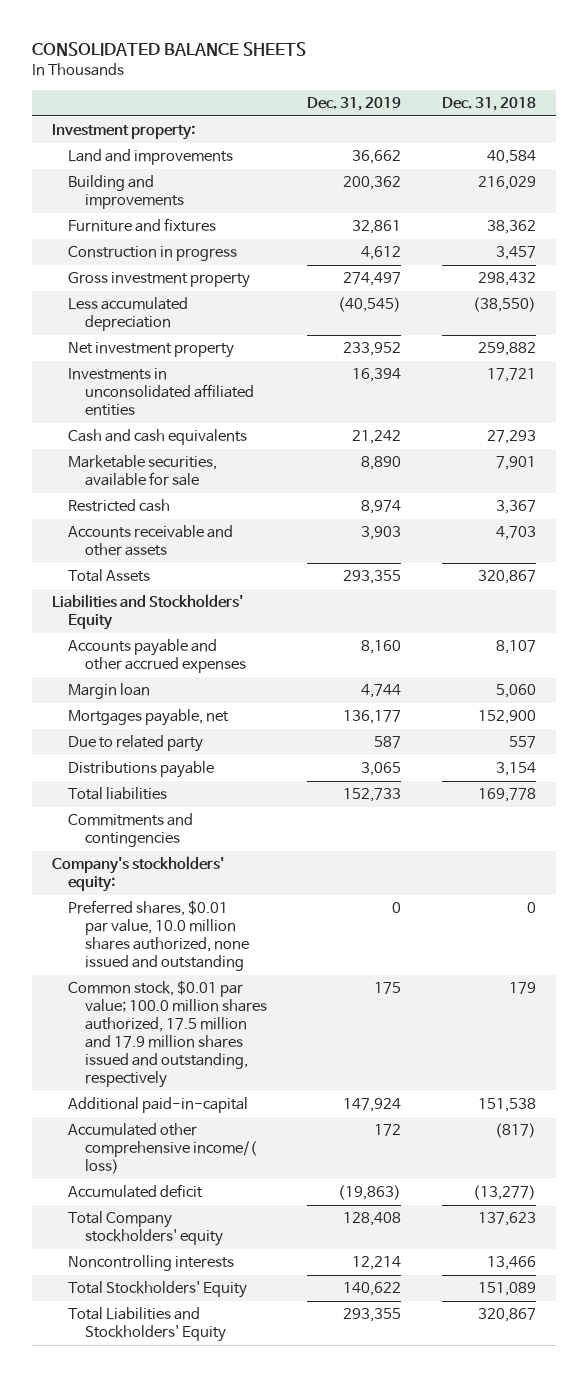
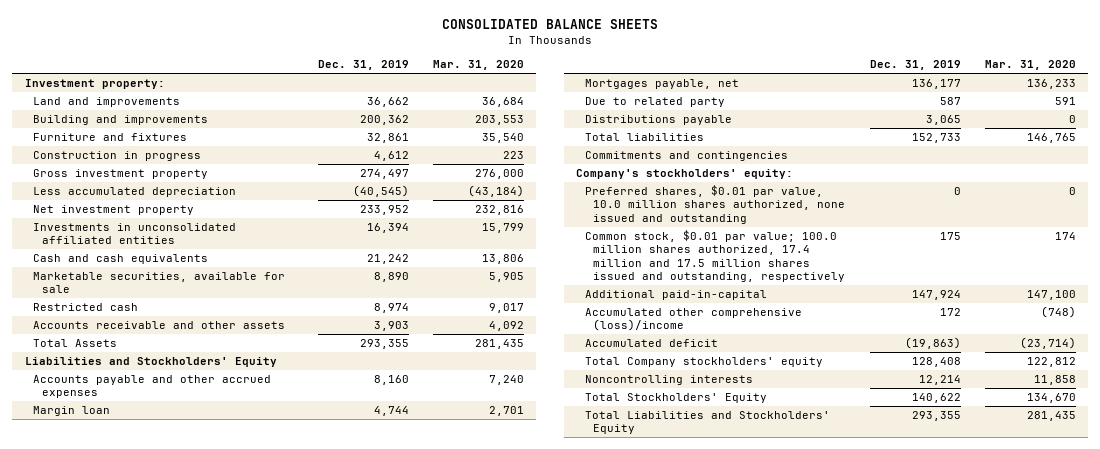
- | Dec. 31, 2019 | Dec. 31, 2018
+ | Dec. 31, 2019 | Mar. 31, 2020
- Common stock, $0.01 par value; 100.0 million shares authorized, 17.5 million and 17.9 million shares issued and outstanding, respectively | 175 | 179
+ Common stock, $0.01 par value; 100.0 million shares authorized, 17.4 million and 17.5 million shares issued and outstanding, respectively | 175 | 174
- Accumulated other comprehensive income/( loss) | 172 | (817)
+ Accumulated other comprehensive (loss)/income | 172 | (748)

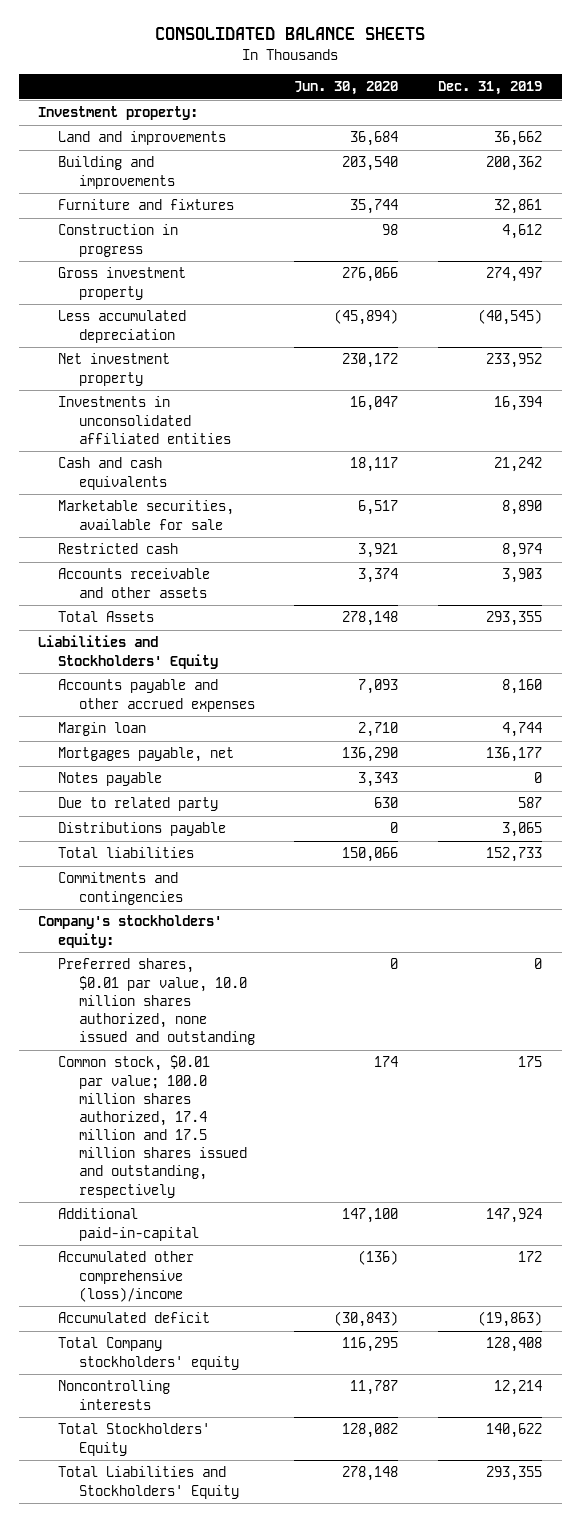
- | Dec. 31, 2019 | Mar. 31, 2020
+ | Jun. 30, 2020 | Dec. 31, 2019
+ Notes payable | 3,343 | 0

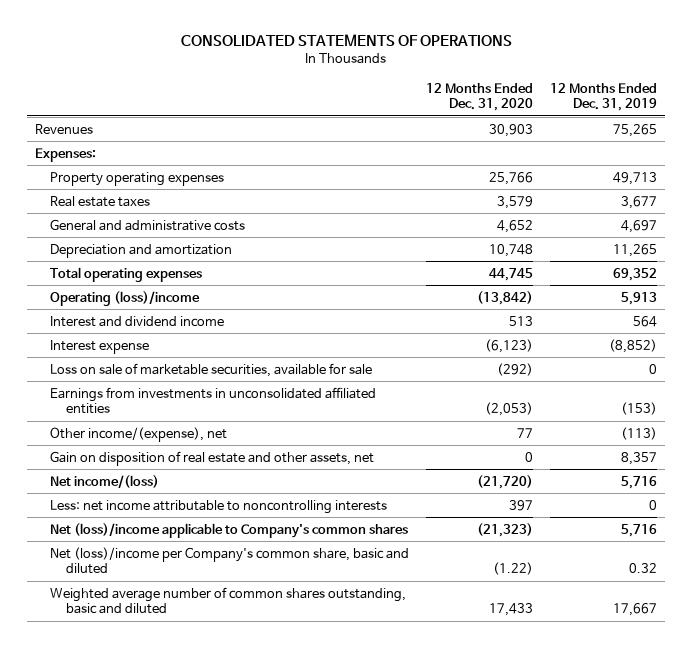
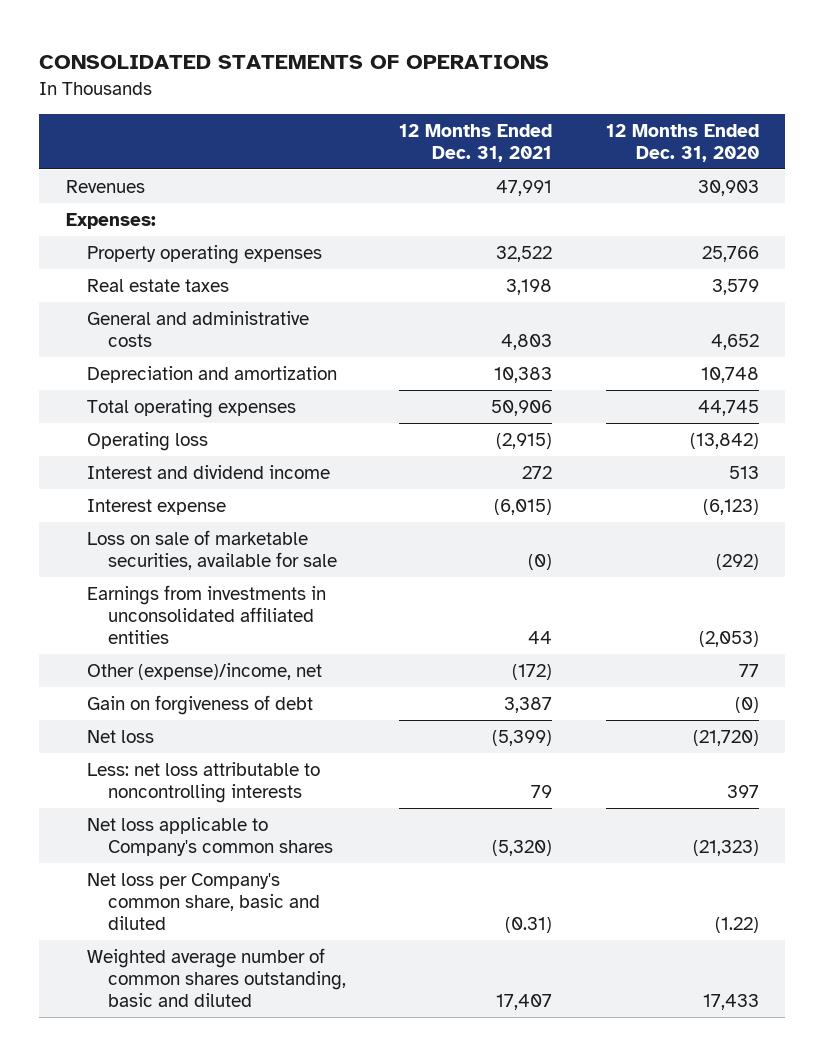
- | 12 Months Ended Dec. 31, 2020 | 12 Months Ended Dec. 31, 2019
+ | 12 Months Ended Dec. 31, 2021 | 12 Months Ended Dec. 31, 2020
- Operating (loss)/income | (13,842) | 5,913
+ Operating loss | (2,915) | (13,842)
- Other income/(expense), net | 77 | (113)
- Gain on disposition of real estate and other assets, net | 0 | 8,357
- Net income/(loss) | (21,720) | 5,716
- Less: net income attributable to noncontrolling interests | 397 | 0
- Net (loss)/income applicable to Company's common shares | (21,323) | 5,716
- Net (loss)/income per Company's common share, basic and diluted | (1.22) | 0.32
+ Other (expense)/income, net | (172) | 77
+ Gain on forgiveness of debt | 3,387 | (0)
+ Net loss | (5,399) | (21,720)
+ Less: net loss attributable to noncontrolling interests | 79 | 397
+ Net loss applicable to Company's common shares | (5,320) | (21,323)
+ Net loss per Company's common share, basic and diluted | (0.31) | (1.22)

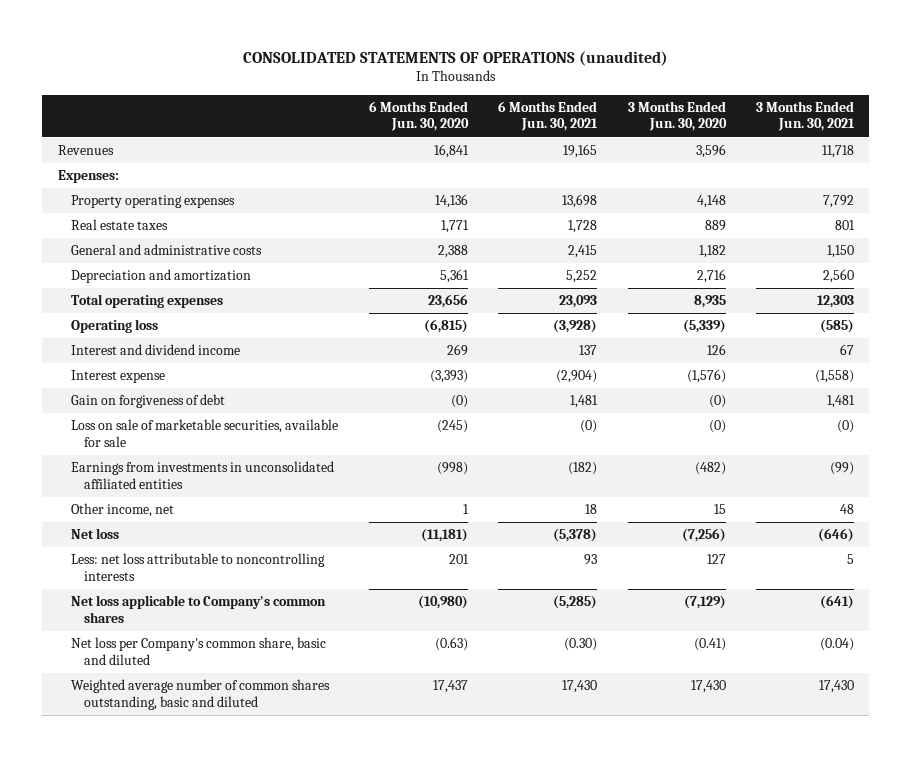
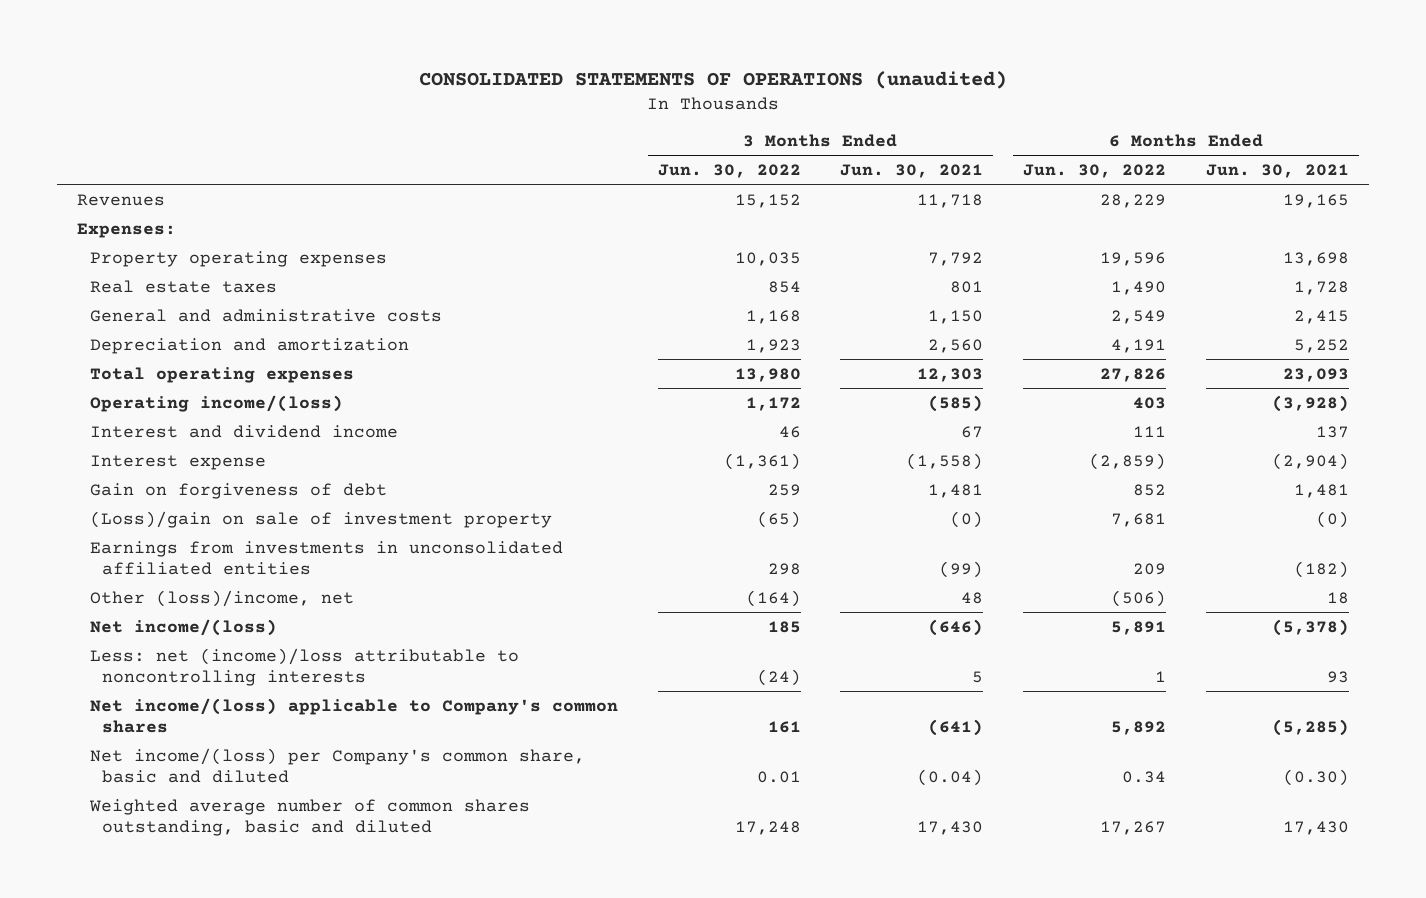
- | 6 Months Ended Jun. 30, 2020 | 6 Months Ended Jun. 30, 2021 | 3 Months Ended Jun. 30, 2020 | 3 Months Ended Jun. 30, 2021
+ | 3 Months Ended Jun. 30, 2022 | 3 Months Ended Jun. 30, 2021 | 6 Months Ended Jun. 30, 2022 | 6 Months Ended Jun. 30, 2021
- Operating loss | (6,815) | (3,928) | (5,339) | (585)
+ Operating income/(loss) | 1,172 | (585) | 403 | (3,928)
- Loss on sale of marketable securities, available for sale | (245) | (0) | (0) | (0)
+ (Loss)/gain on sale of investment property | (65) | (0) | 7,681 | (0)
- Other income, net | 1 | 18 | 15 | 48
- Net loss | (11,181) | (5,378) | (7,256) | (646)
- Less: net loss attributable to noncontrolling interests | 201 | 93 | 127 | 5
- Net loss applicable to Company's common shares | (10,980) | (5,285) | (7,129) | (641)
- Net loss per Company's common share, basic and diluted | (0.63) | (0.30) | (0.41) | (0.04)
+ Other (loss)/income, net | (164) | 48 | (506) | 18
+ Net income/(loss) | 185 | (646) | 5,891 | (5,378)
+ Less: net (income)/loss attributable to noncontrolling interests | (24) | 5 | 1 | 93
+ Net income/(loss) applicable to Company's common shares | 161 | (641) | 5,892 | (5,285)
+ Net income/(loss) per Company's common share, basic and diluted | 0.01 | (0.04) | 0.34 | (0.30)

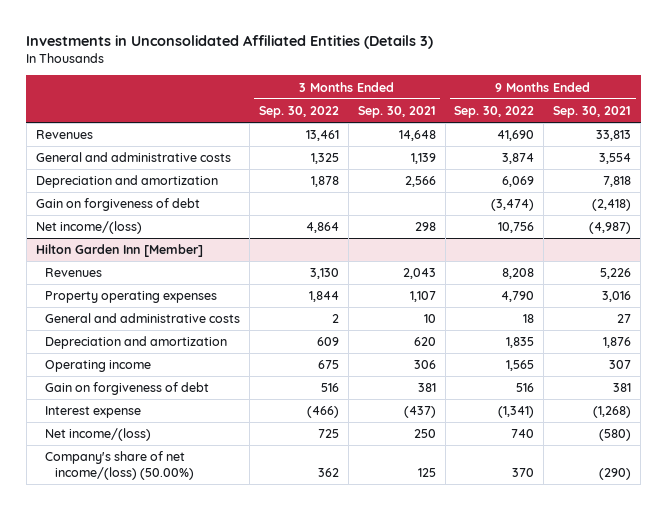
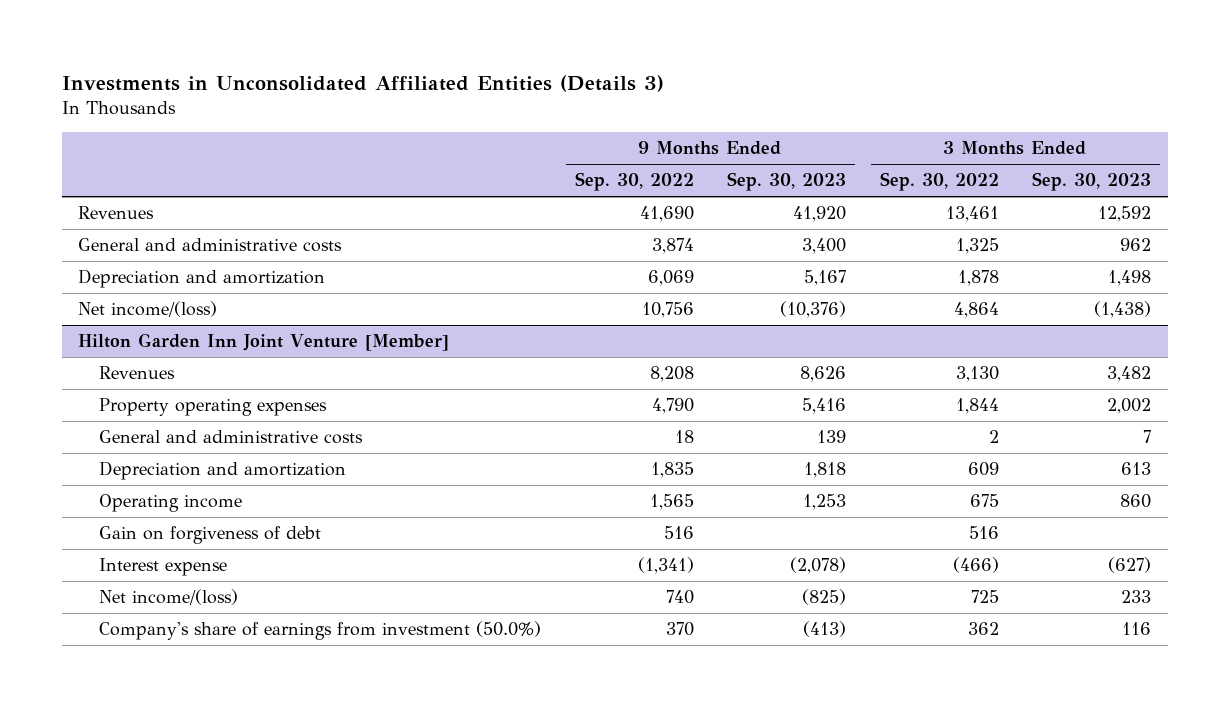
- | 3 Months Ended Sep. 30, 2022 | 3 Months Ended Sep. 30, 2021 | 9 Months Ended Sep. 30, 2022 | 9 Months Ended Sep. 30, 2021
+ | 9 Months Ended Sep. 30, 2022 | 9 Months Ended Sep. 30, 2023 | 3 Months Ended Sep. 30, 2022 | 3 Months Ended Sep. 30, 2023
- Gain on forgiveness of debt | | | (3,474) | (2,418)
- Hilton Garden Inn [Member]
+ Hilton Garden Inn Joint Venture [Member]
- Company's share of net income/(loss) (50.00%) | 362 | 125 | 370 | (290)
+ Company's share of earnings from investment (50.0%) | 370 | (413) | 362 | 116

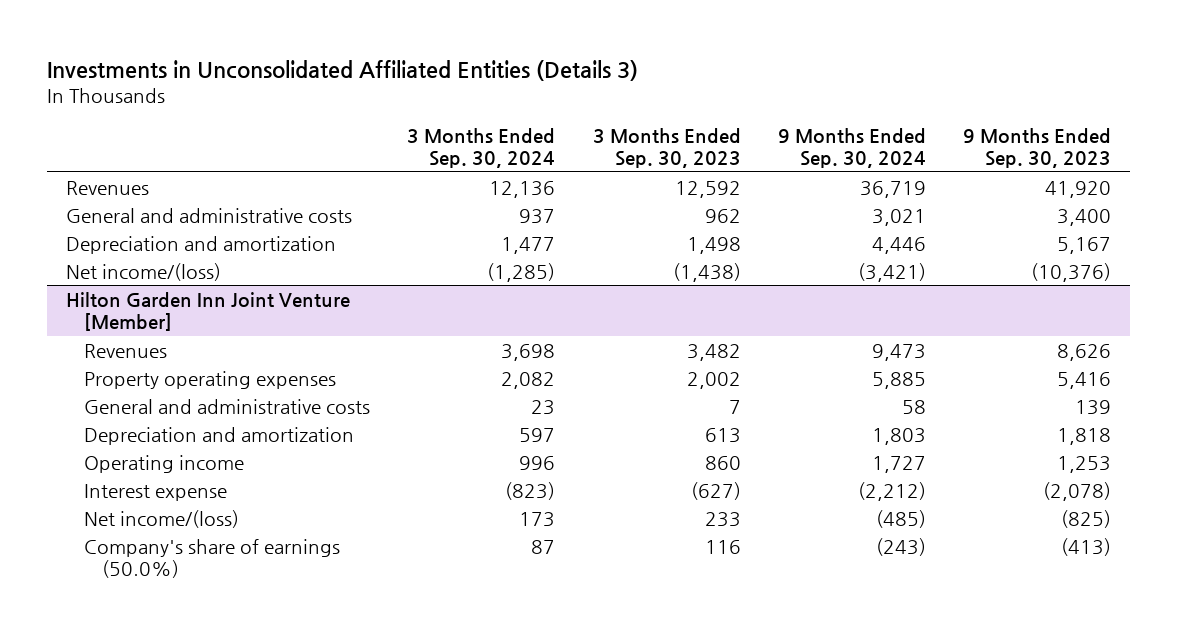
- | 9 Months Ended Sep. 30, 2022 | 9 Months Ended Sep. 30, 2023 | 3 Months Ended Sep. 30, 2022 | 3 Months Ended Sep. 30, 2023
+ | 3 Months Ended Sep. 30, 2024 | 3 Months Ended Sep. 30, 2023 | 9 Months Ended Sep. 30, 2024 | 9 Months Ended Sep. 30, 2023
@ Hilton Garden Inn Joint Venture [Member]
- Gain on forgiveness of debt | 516 | | 516 |
- Company's share of earnings from investment (50.0%) | 370 | (413) | 362 | 116
+ Company's share of earnings (50.0%) | 87 | 116 | (243) | (413)

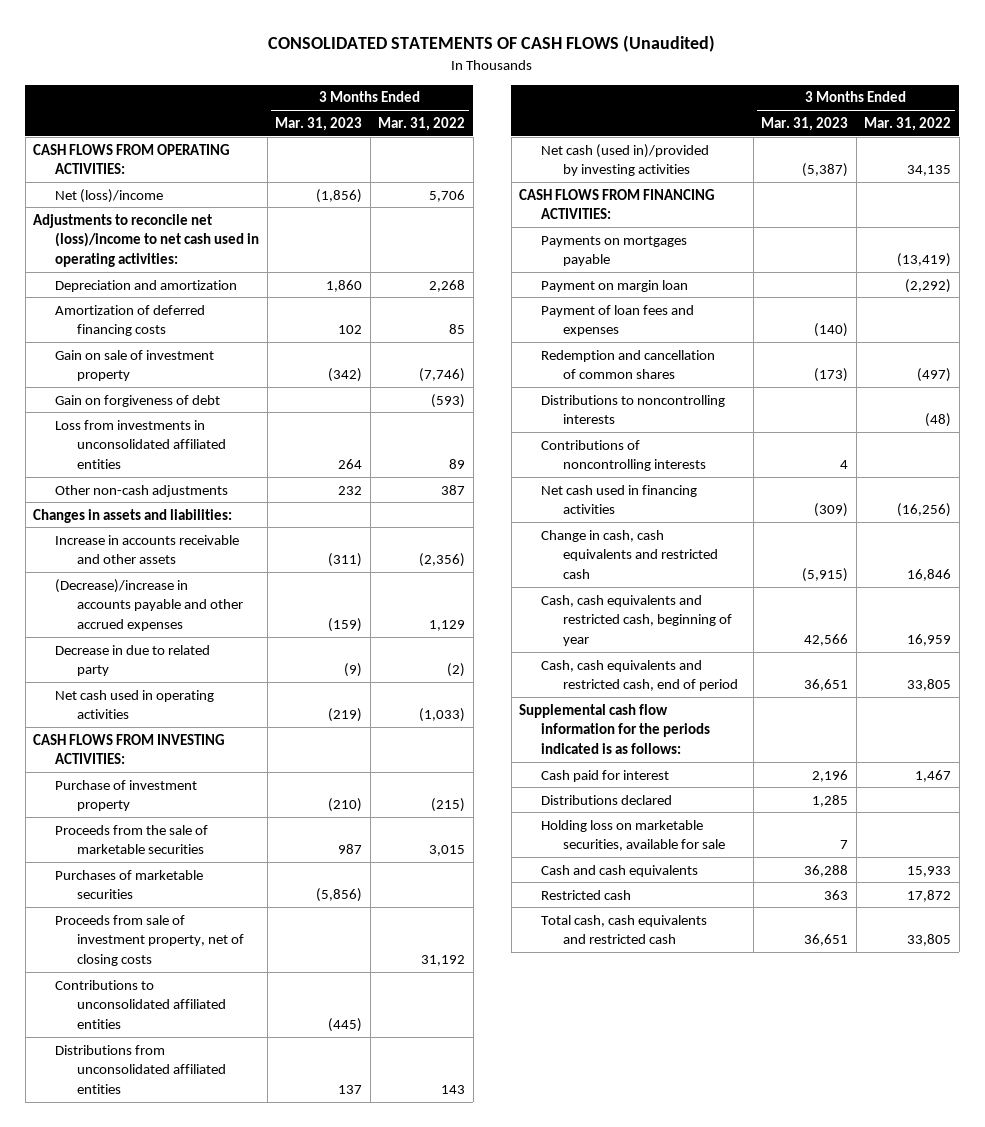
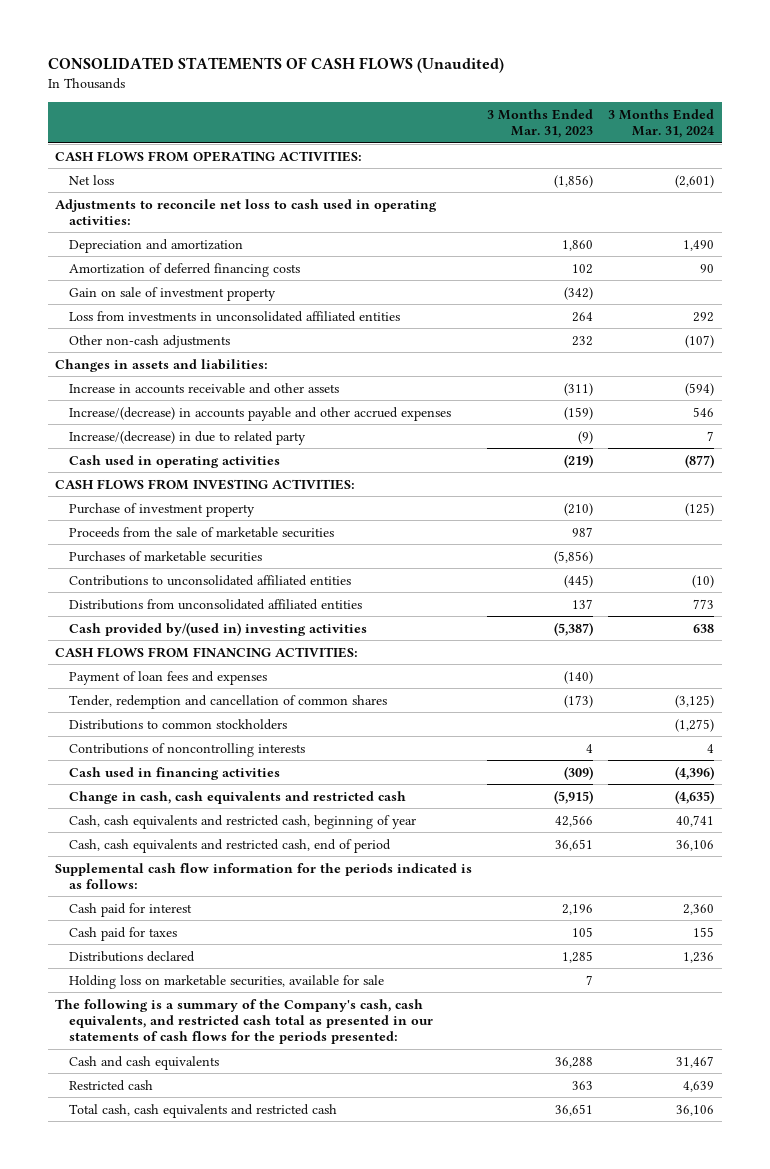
- | 3 Months Ended Mar. 31, 2023 | 3 Months Ended Mar. 31, 2022
+ | 3 Months Ended Mar. 31, 2023 | 3 Months Ended Mar. 31, 2024
- Net (loss)/income | (1,856) | 5,706
- Adjustments to reconcile net (loss)/income to net cash used in operating activities:
+ Net loss | (1,856) | (2,601)
+ Adjustments to reconcile net loss to cash used in operating activities:
- Gain on forgiveness of debt | | (593)
- (Decrease)/increase in accounts payable and other accrued expenses | (159) | 1,129
- Decrease in due to related party | (9) | (2)
- Net cash used in operating activities | (219) | (1,033)
+ Increase/(decrease) in accounts payable and other accrued expenses | (159) | 546
+ Increase/(decrease) in due to related party | (9) | 7
+ Cash used in operating activities | (219) | (877)
- Proceeds from sale of investment property, net of closing costs | | 31,192
- Net cash (used in)/provided by investing activities | (5,387) | 34,135
+ Cash provided by/(used in) investing activities | (5,387) | 638
- Payments on mortgages payable | | (13,419)
- Payment on margin loan | | (2,292)
- Redemption and cancellation of common shares | (173) | (497)
- Distributions to noncontrolling interests | | (48)
+ Tender, redemption and cancellation of common shares | (173) | (3,125)
+ Distributions to common stockholders | | (1,275)
- Net cash used in financing activities | (309) | (16,256)
+ Cash used in financing activities | (309) | (4,396)
+ Cash paid for taxes | 105 | 155
+ The following is a summary of the Company's cash, cash equivalents, and restricted cash total as presented in our statements of cash flows for the periods presented:

